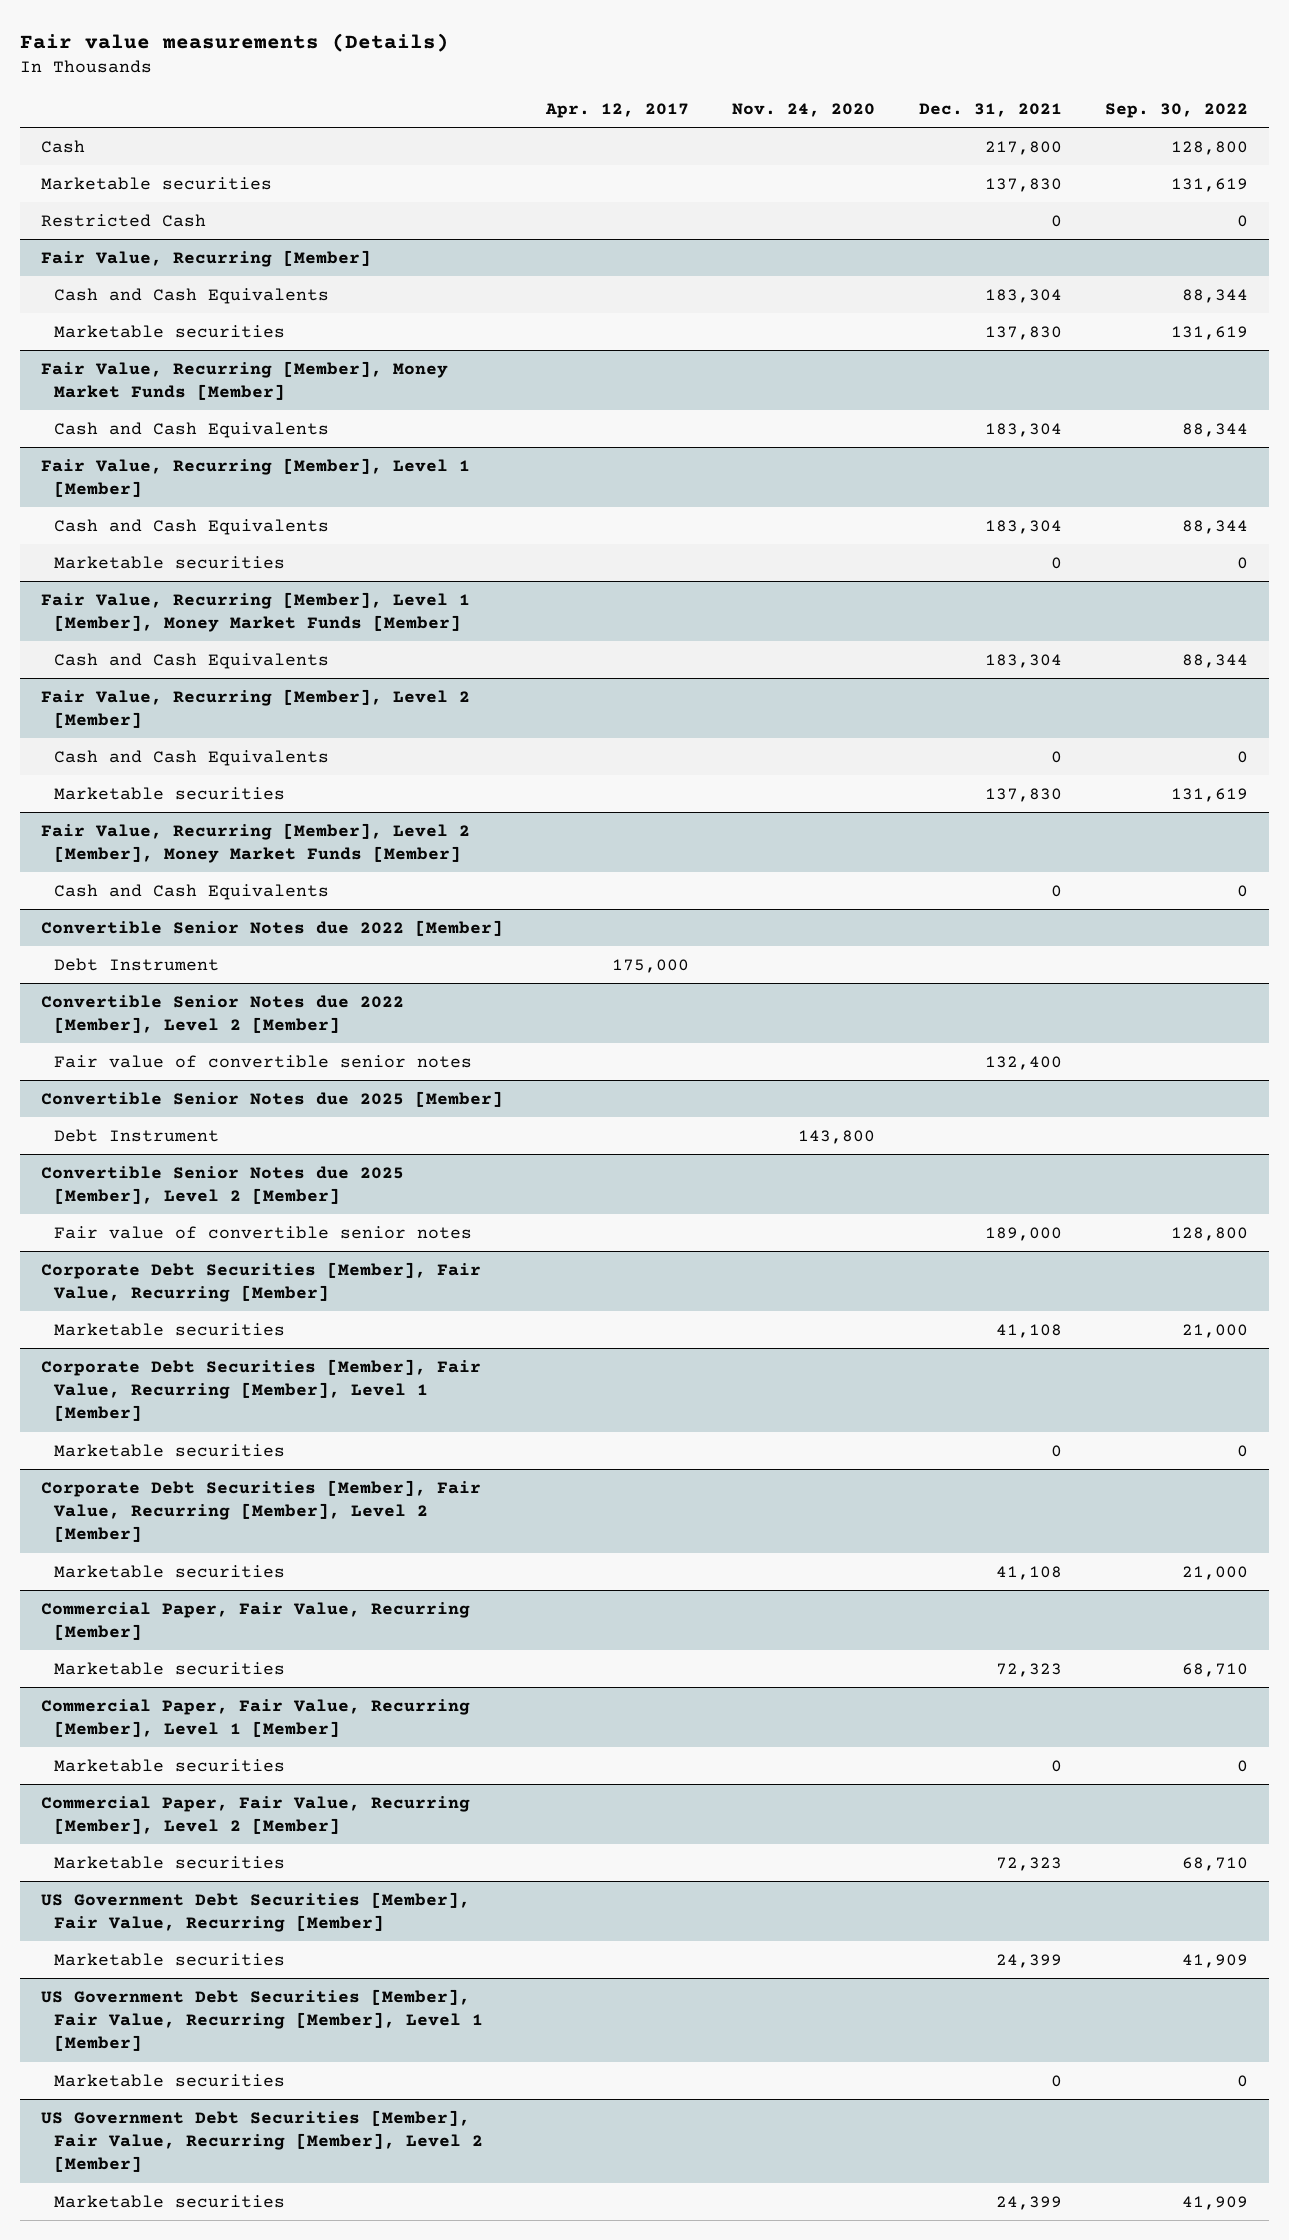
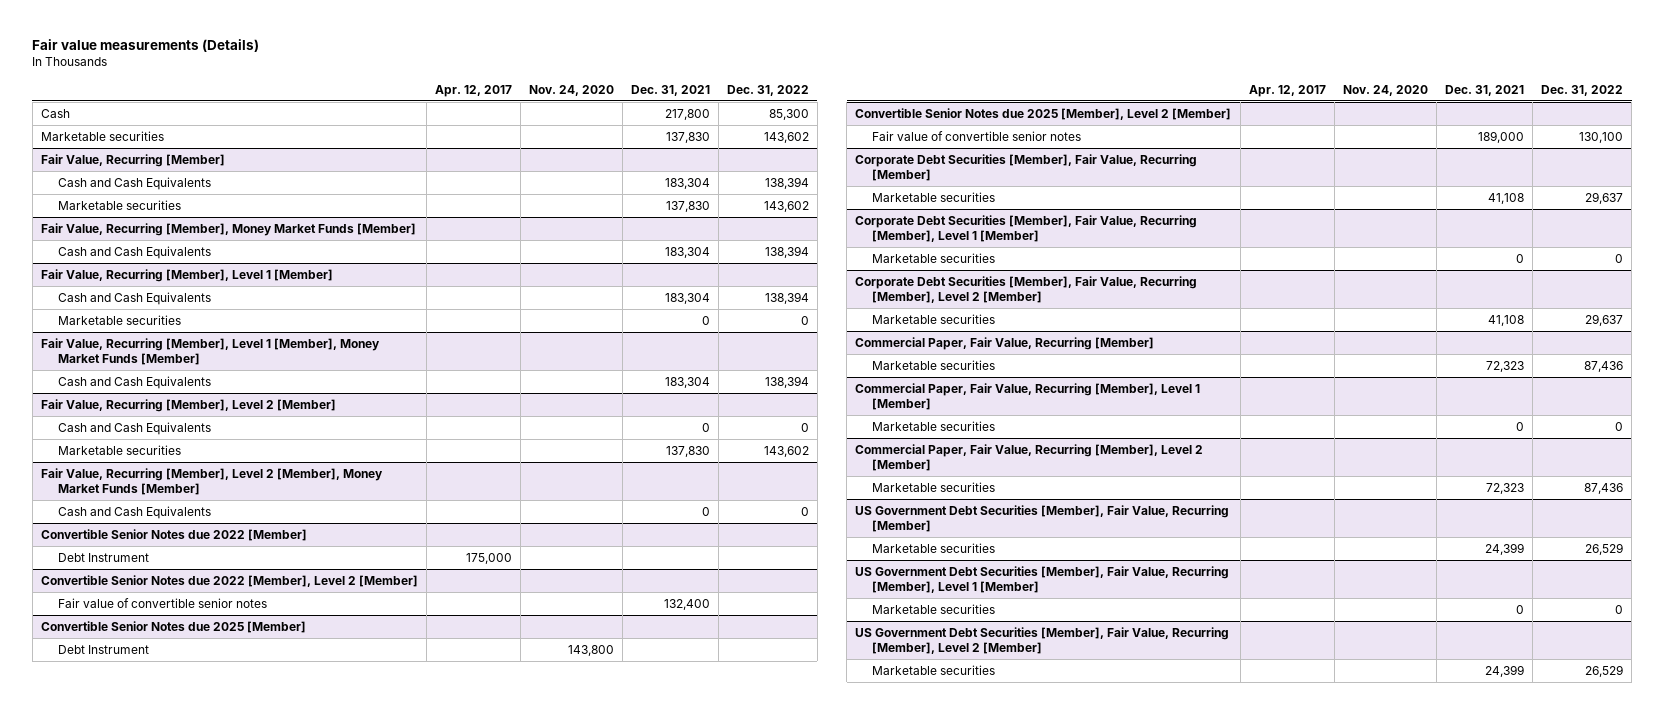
- | Apr. 12, 2017 | Nov. 24, 2020 | Dec. 31, 2021 | Sep. 30, 2022
+ | Apr. 12, 2017 | Nov. 24, 2020 | Dec. 31, 2021 | Dec. 31, 2022
- Restricted Cash | | | 0 | 0

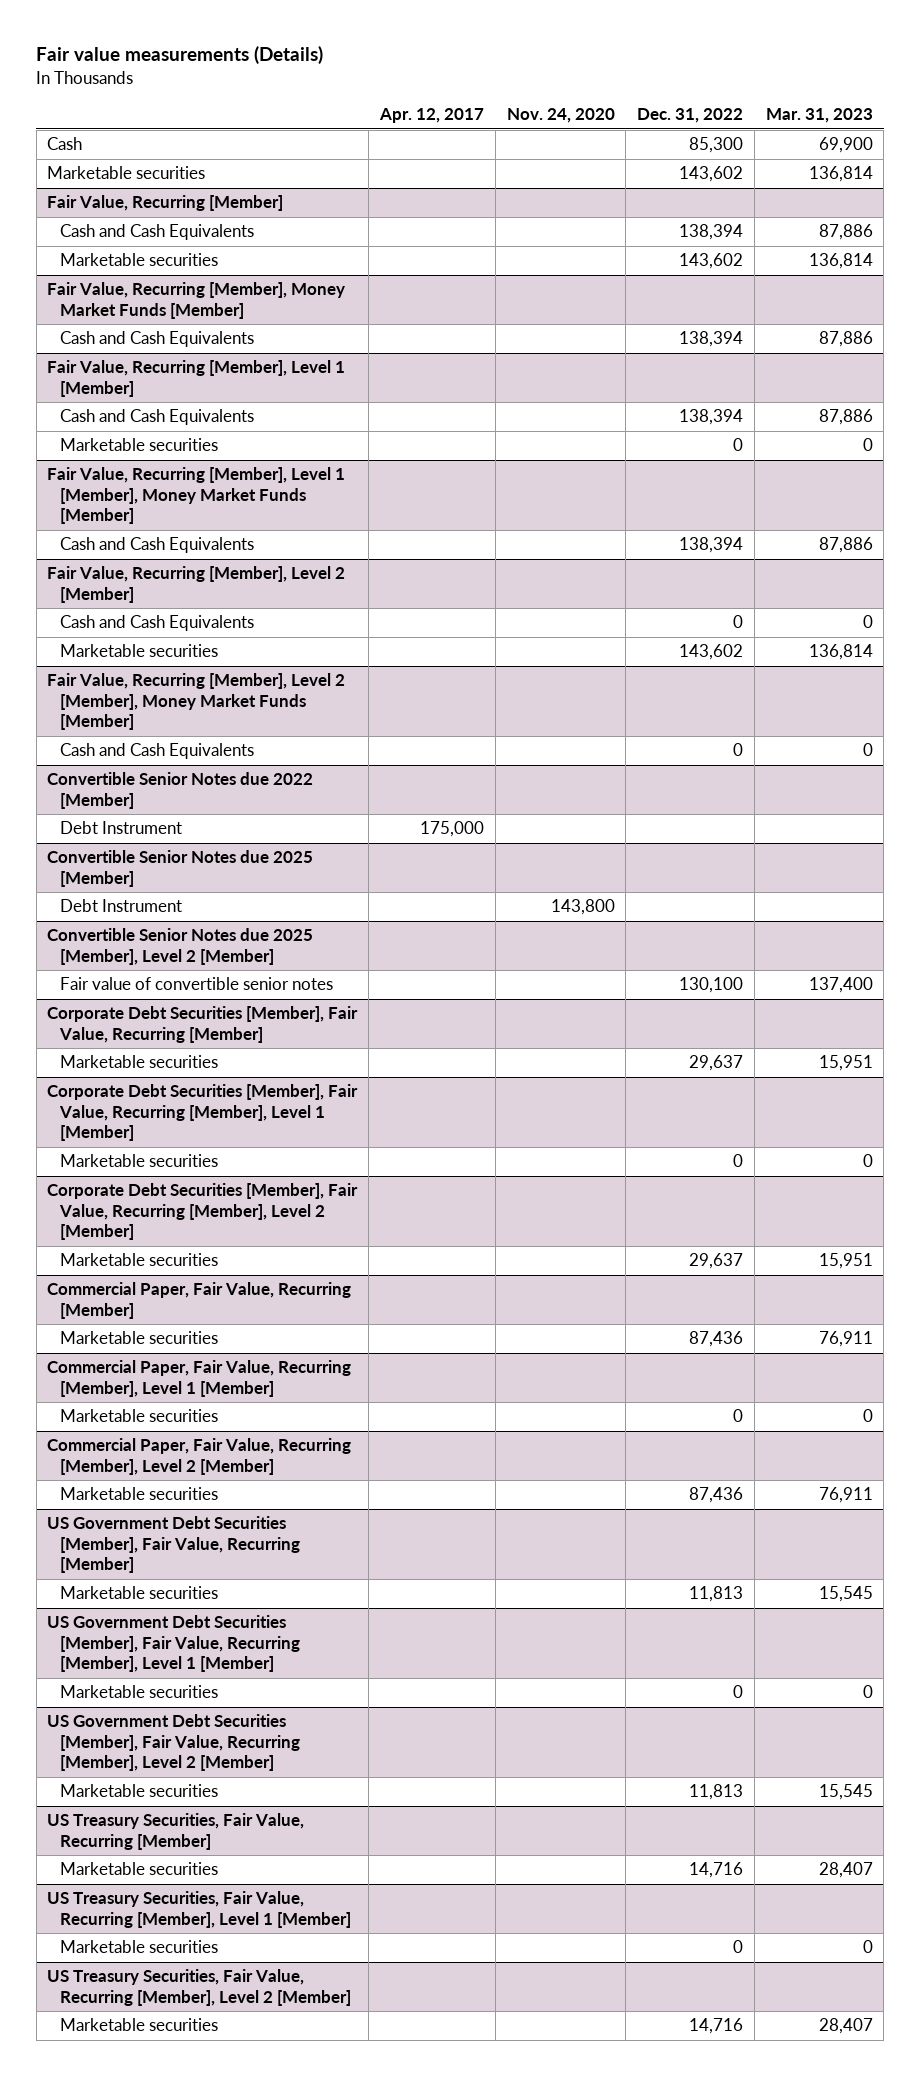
- | Apr. 12, 2017 | Nov. 24, 2020 | Dec. 31, 2021 | Dec. 31, 2022
+ | Apr. 12, 2017 | Nov. 24, 2020 | Dec. 31, 2022 | Mar. 31, 2023
- Convertible Senior Notes due 2022 [Member], Level 2 [Member]
- Fair value of convertible senior notes | | | 132,400 |
@ US Government Debt Securities [Member], Fair Value, Recurring [Member]
- Marketable securities | | | 24,399 | 26,529
+ Marketable securities | | | 11,813 | 15,545
@ US Government Debt Securities [Member], Fair Value, Recurring [Member], Level 2 [Member]
- Marketable securities | | | 24,399 | 26,529
+ Marketable securities | | | 11,813 | 15,545
+ US Treasury Securities, Fair Value, Recurring [Member]
+ Marketable securities | | | 14,716 | 28,407
+ US Treasury Securities, Fair Value, Recurring [Member], Level 1 [Member]
+ Marketable securities | | | 0 | 0
+ US Treasury Securities, Fair Value, Recurring [Member], Level 2 [Member]
+ Marketable securities | | | 14,716 | 28,407

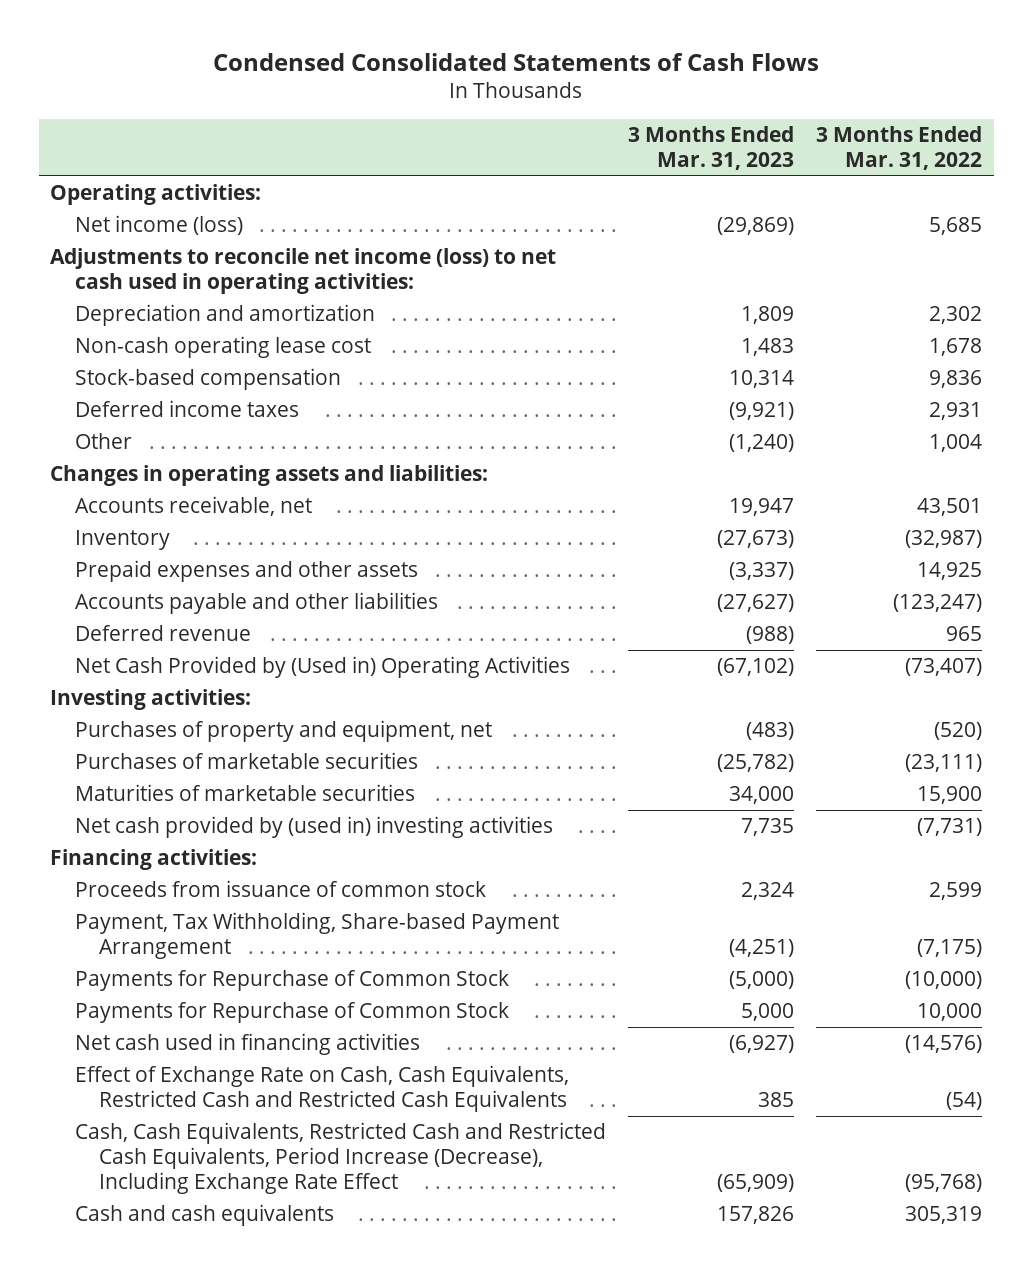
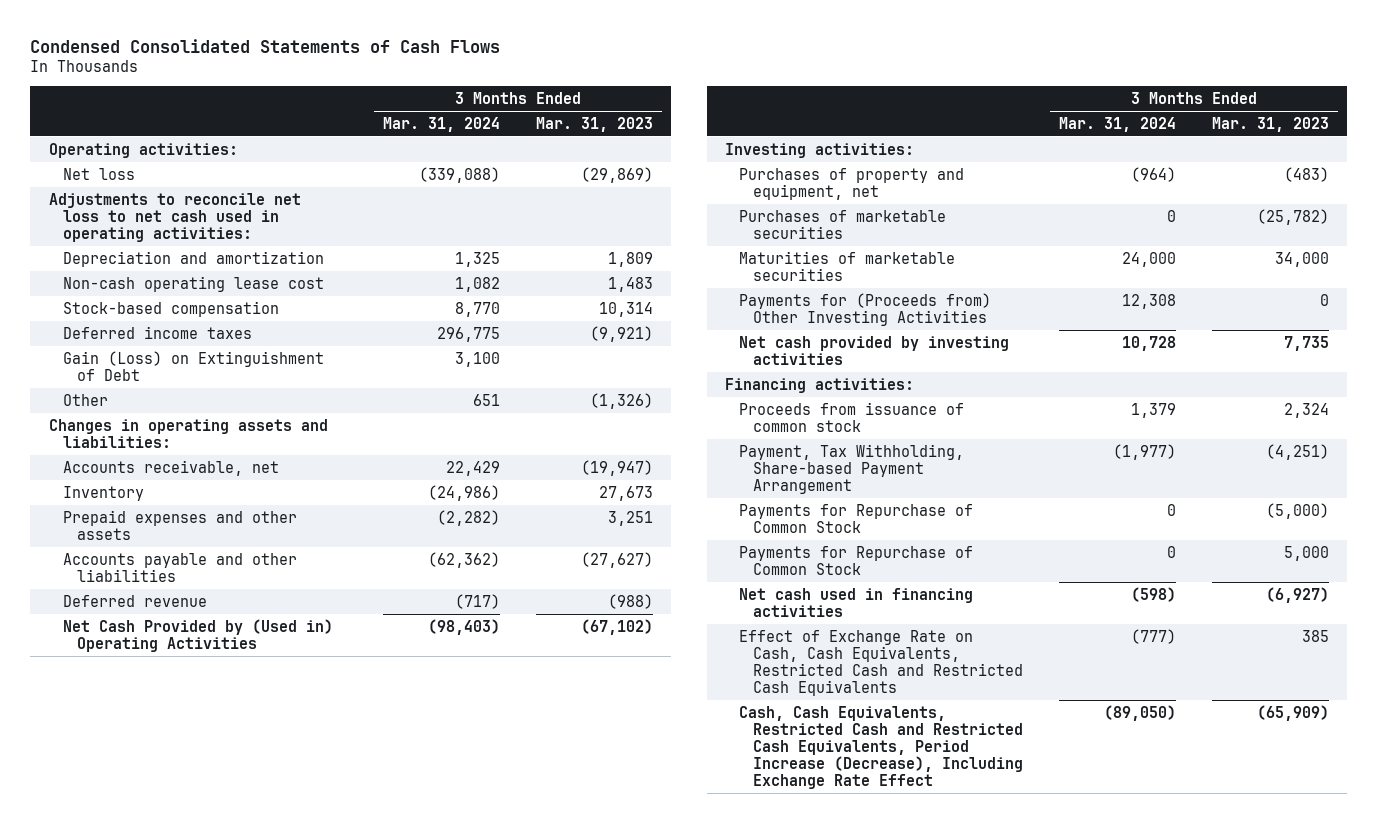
- | 3 Months Ended Mar. 31, 2023 | 3 Months Ended Mar. 31, 2022
+ | 3 Months Ended Mar. 31, 2024 | 3 Months Ended Mar. 31, 2023
- Net income (loss) | (29,869) | 5,685
- Adjustments to reconcile net income (loss) to net cash used in operating activities:
+ Net loss | (339,088) | (29,869)
+ Adjustments to reconcile net loss to net cash used in operating activities:
- Other | (1,240) | 1,004
+ Gain (Loss) on Extinguishment of Debt | 3,100 |
+ Other | 651 | (1,326)
- Accounts receivable, net | 19,947 | 43,501
- Inventory | (27,673) | (32,987)
- Prepaid expenses and other assets | (3,337) | 14,925
+ Accounts receivable, net | 22,429 | (19,947)
+ Inventory | (24,986) | 27,673
+ Prepaid expenses and other assets | (2,282) | 3,251
- Net cash provided by (used in) investing activities | 7,735 | (7,731)
+ Payments for (Proceeds from) Other Investing Activities | 12,308 | 0
+ Net cash provided by investing activities | 10,728 | 7,735
- Cash and cash equivalents | 157,826 | 305,319

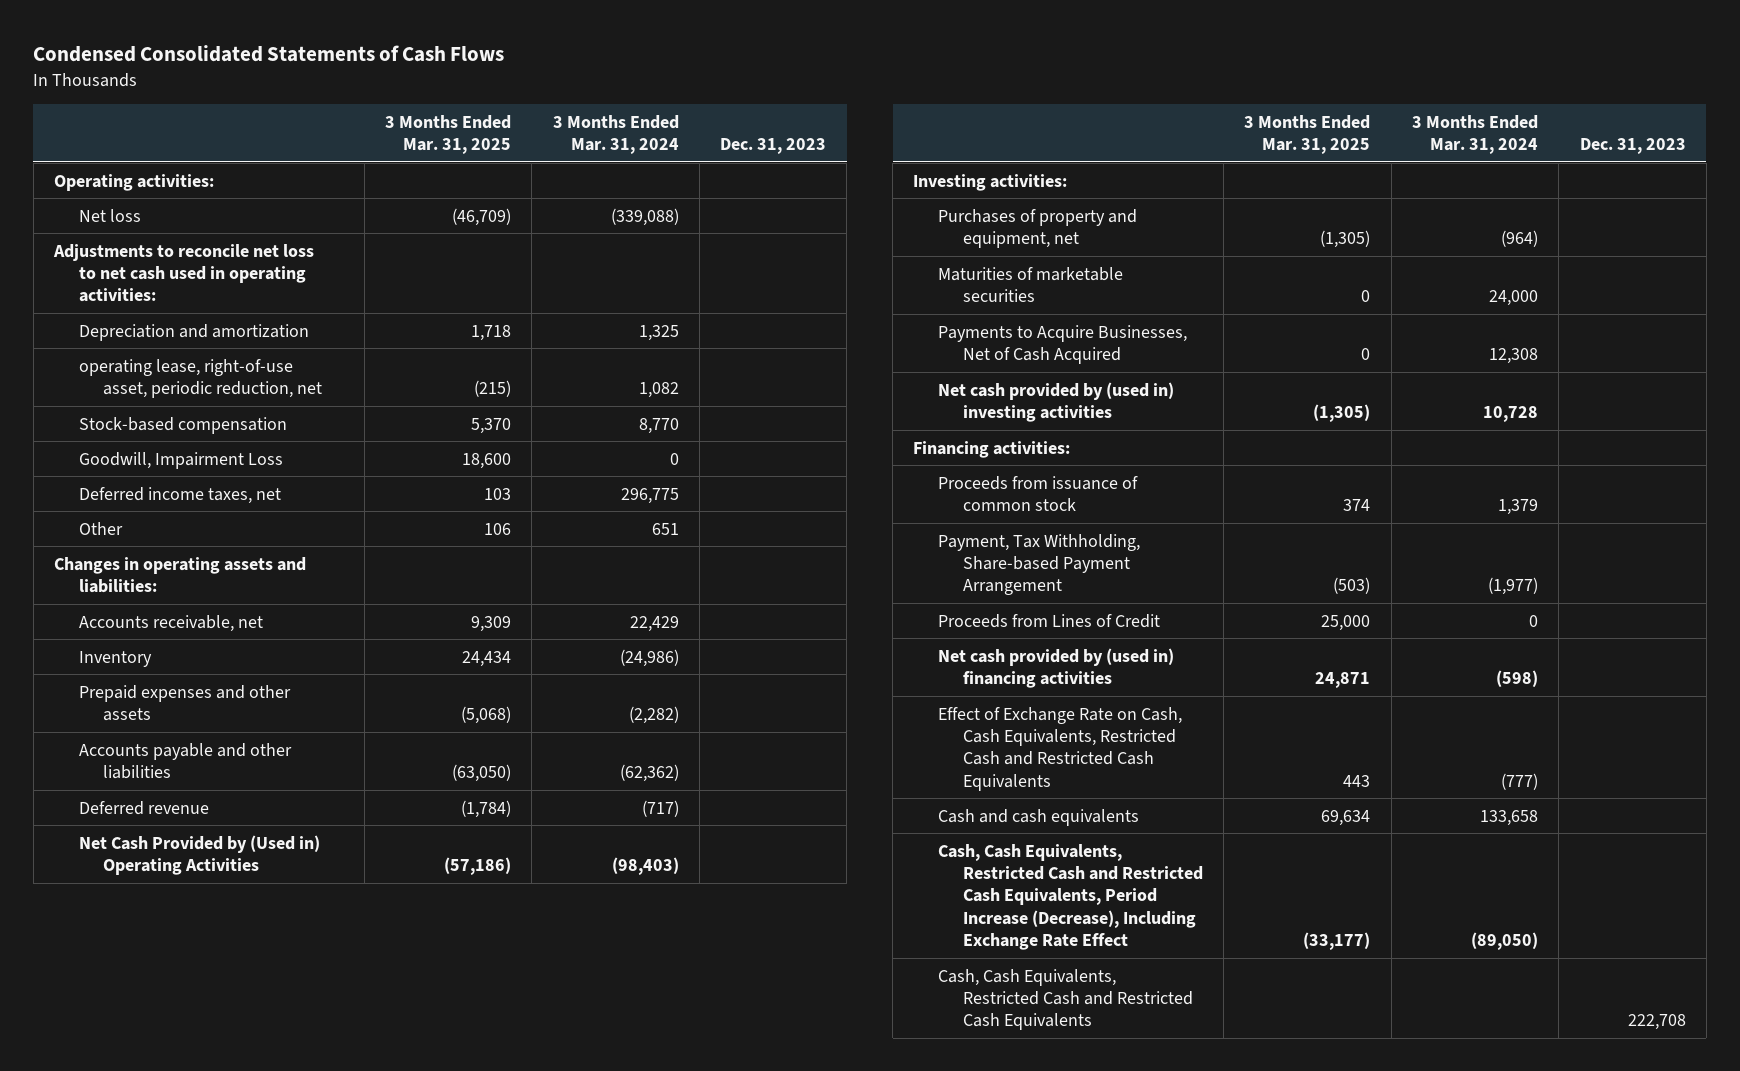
- | 3 Months Ended Mar. 31, 2024 | 3 Months Ended Mar. 31, 2023
+ | 3 Months Ended Mar. 31, 2025 | 3 Months Ended Mar. 31, 2024 | Dec. 31, 2023
- Non-cash operating lease cost | 1,082 | 1,483
+ operating lease, right-of-use asset, periodic reduction, net | (215) | 1,082 |
- Deferred income taxes | 296,775 | (9,921)
- Gain (Loss) on Extinguishment of Debt | 3,100 |
+ Goodwill, Impairment Loss | 18,600 | 0 |
+ Deferred income taxes, net | 103 | 296,775 |
- Purchases of marketable securities | 0 | (25,782)
- Payments for (Proceeds from) Other Investing Activities | 12,308 | 0
- Net cash provided by investing activities | 10,728 | 7,735
+ Payments to Acquire Businesses, Net of Cash Acquired | 0 | 12,308 |
+ Net cash provided by (used in) investing activities | (1,305) | 10,728 |
- Payments for Repurchase of Common Stock | 0 | (5,000)
- Payments for Repurchase of Common Stock | 0 | 5,000
- Net cash used in financing activities | (598) | (6,927)
+ Proceeds from Lines of Credit | 25,000 | 0 |
+ Net cash provided by (used in) financing activities | 24,871 | (598) |
+ Cash and cash equivalents | 69,634 | 133,658 |
+ Cash, Cash Equivalents, Restricted Cash and Restricted Cash Equivalents | | | 222,708

